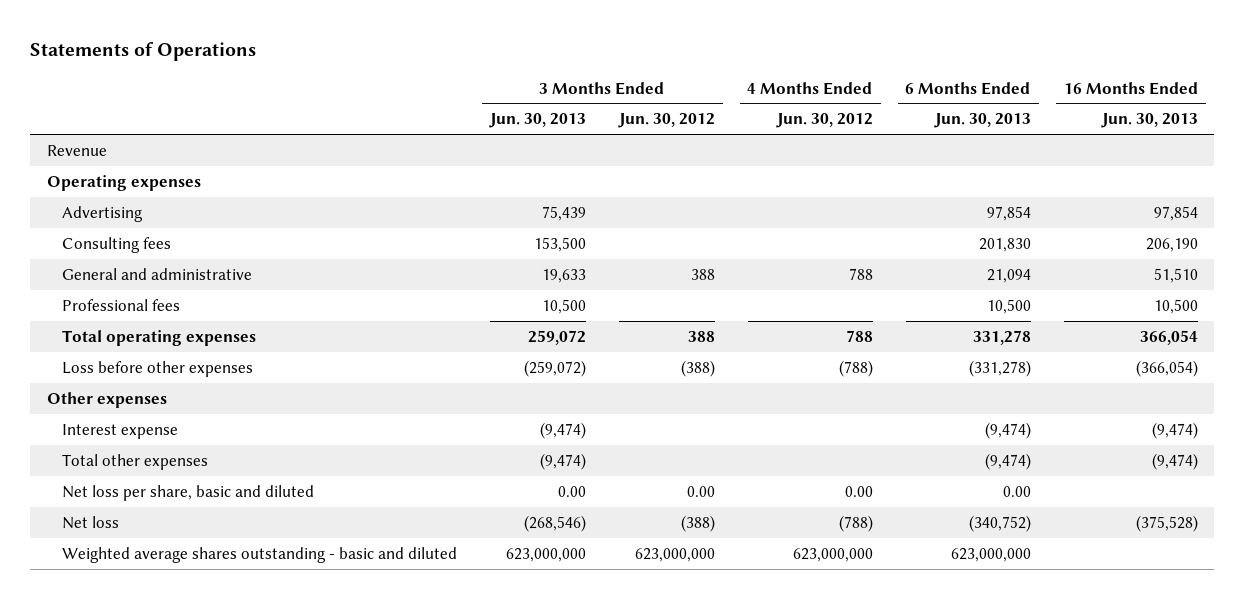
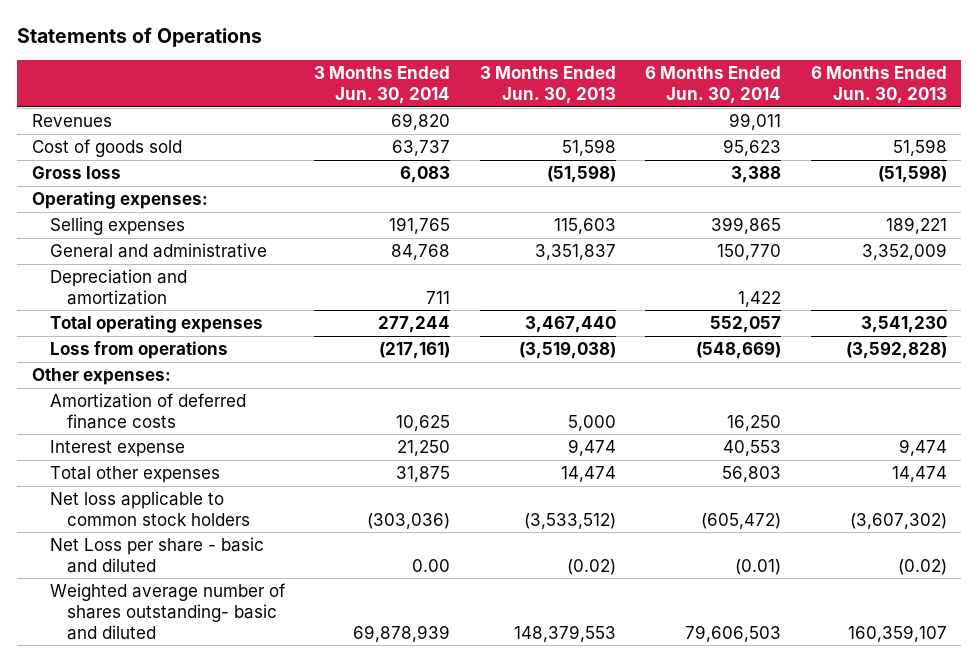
- | 3 Months Ended Jun. 30, 2013 | 3 Months Ended Jun. 30, 2012 | 4 Months Ended Jun. 30, 2012 | 6 Months Ended Jun. 30, 2013 | 16 Months Ended Jun. 30, 2013
+ | 3 Months Ended Jun. 30, 2014 | 3 Months Ended Jun. 30, 2013 | 6 Months Ended Jun. 30, 2014 | 6 Months Ended Jun. 30, 2013
- Revenue
- Operating expenses
- Advertising | 75,439 | | | 97,854 | 97,854
- Consulting fees | 153,500 | | | 201,830 | 206,190
- General and administrative | 19,633 | 388 | 788 | 21,094 | 51,510
- Professional fees | 10,500 | | | 10,500 | 10,500
- Total operating expenses | 259,072 | 388 | 788 | 331,278 | 366,054
- Loss before other expenses | (259,072) | (388) | (788) | (331,278) | (366,054)
- Other expenses
- Interest expense | (9,474) | | | (9,474) | (9,474)
- Total other expenses | (9,474) | | | (9,474) | (9,474)
- Net loss per share, basic and diluted | 0.00 | 0.00 | 0.00 | 0.00 |
- Net loss | (268,546) | (388) | (788) | (340,752) | (375,528)
- Weighted average shares outstanding - basic and diluted | 623,000,000 | 623,000,000 | 623,000,000 | 623,000,000 |
+ Revenues | 69,820 | | 99,011 |
+ Cost of goods sold | 63,737 | 51,598 | 95,623 | 51,598
+ Gross loss | 6,083 | (51,598) | 3,388 | (51,598)
+ Operating expenses:
+ Selling expenses | 191,765 | 115,603 | 399,865 | 189,221
+ General and administrative | 84,768 | 3,351,837 | 150,770 | 3,352,009
+ Depreciation and amortization | 711 | | 1,422 |
+ Total operating expenses | 277,244 | 3,467,440 | 552,057 | 3,541,230
+ Loss from operations | (217,161) | (3,519,038) | (548,669) | (3,592,828)
+ Other expenses:
+ Amortization of deferred finance costs | 10,625 | 5,000 | 16,250 |
+ Interest expense | 21,250 | 9,474 | 40,553 | 9,474
+ Total other expenses | 31,875 | 14,474 | 56,803 | 14,474
+ Net loss applicable to common stock holders | (303,036) | (3,533,512) | (605,472) | (3,607,302)
+ Net Loss per share - basic and diluted | 0.00 | (0.02) | (0.01) | (0.02)
+ Weighted average number of shares outstanding- basic and diluted | 69,878,939 | 148,379,553 | 79,606,503 | 160,359,107

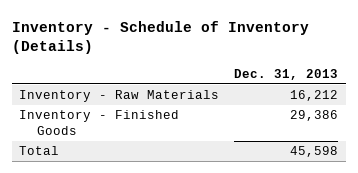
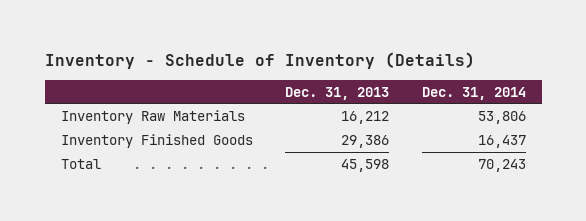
- | Dec. 31, 2013
+ | Dec. 31, 2013 | Dec. 31, 2014
- Inventory - Raw Materials | 16,212
- Inventory - Finished Goods | 29,386
+ Inventory Raw Materials | 16,212 | 53,806
+ Inventory Finished Goods | 29,386 | 16,437

